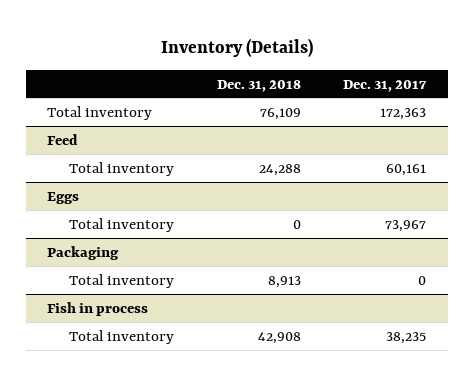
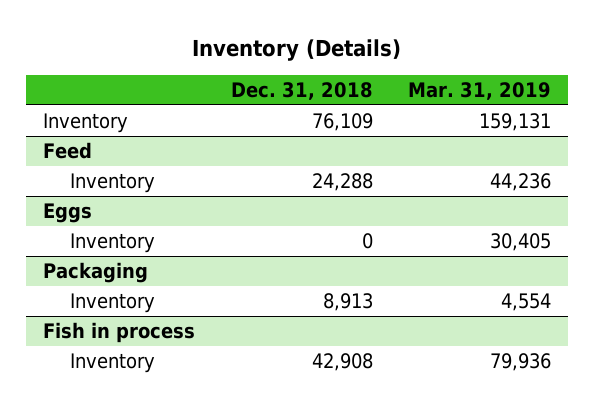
- | Dec. 31, 2018 | Dec. 31, 2017
+ | Dec. 31, 2018 | Mar. 31, 2019
- Total inventory | 76,109 | 172,363
+ Inventory | 76,109 | 159,131
@ Feed
- Total inventory | 24,288 | 60,161
+ Inventory | 24,288 | 44,236
@ Eggs
- Total inventory | 0 | 73,967
+ Inventory | 0 | 30,405
@ Packaging
- Total inventory | 8,913 | 0
+ Inventory | 8,913 | 4,554
@ Fish in process
- Total inventory | 42,908 | 38,235
+ Inventory | 42,908 | 79,936

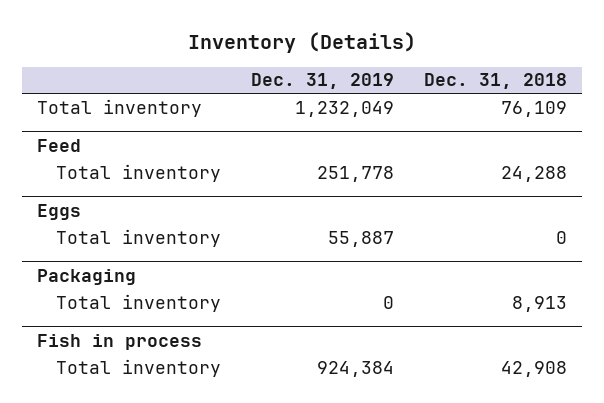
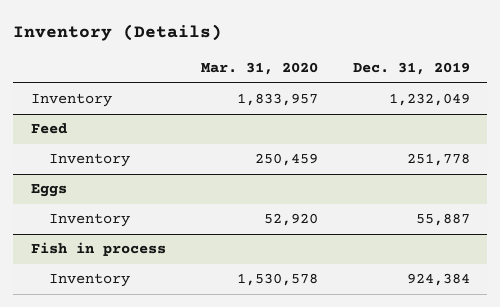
- | Dec. 31, 2019 | Dec. 31, 2018
+ | Mar. 31, 2020 | Dec. 31, 2019
- Total inventory | 1,232,049 | 76,109
+ Inventory | 1,833,957 | 1,232,049
@ Feed
- Total inventory | 251,778 | 24,288
+ Inventory | 250,459 | 251,778
@ Eggs
- Total inventory | 55,887 | 0
- Packaging
- Total inventory | 0 | 8,913
@ Eggs
+ Inventory | 52,920 | 55,887
@ Fish in process
- Total inventory | 924,384 | 42,908
+ Inventory | 1,530,578 | 924,384

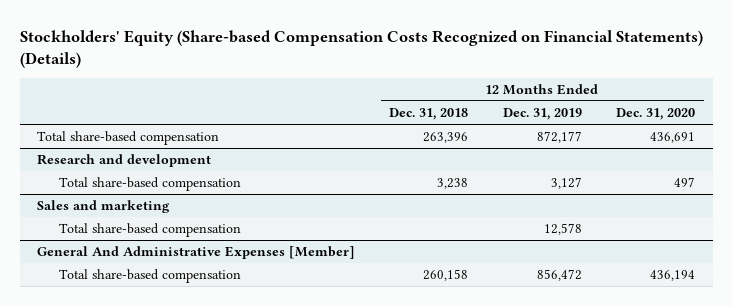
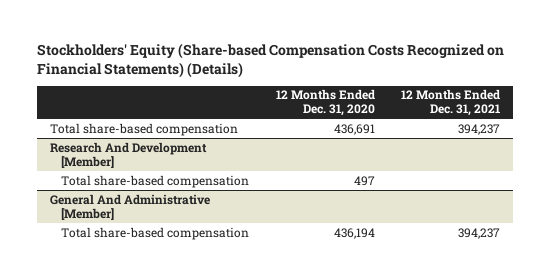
- | 12 Months Ended Dec. 31, 2018 | 12 Months Ended Dec. 31, 2019 | 12 Months Ended Dec. 31, 2020
+ | 12 Months Ended Dec. 31, 2020 | 12 Months Ended Dec. 31, 2021
- Research and development
+ Research And Development [Member]
- Sales and marketing
- Total share-based compensation | | 12,578 |
- General And Administrative Expenses [Member]
+ General And Administrative [Member]

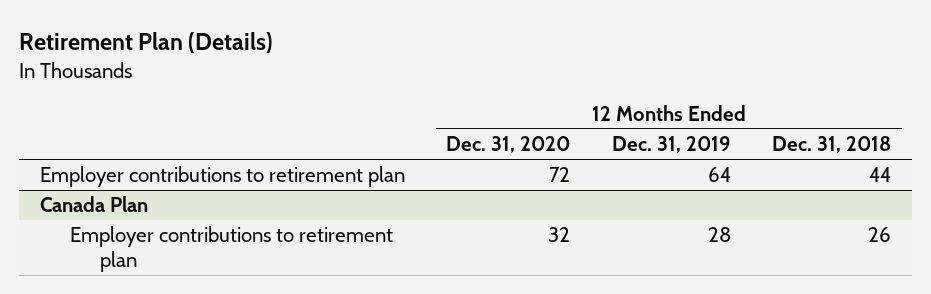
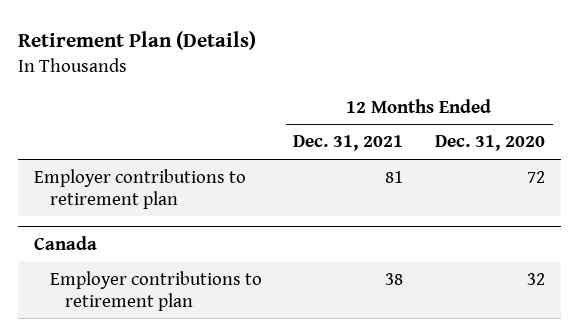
- | 12 Months Ended Dec. 31, 2020 | 12 Months Ended Dec. 31, 2019 | 12 Months Ended Dec. 31, 2018
+ | 12 Months Ended Dec. 31, 2021 | 12 Months Ended Dec. 31, 2020
- Canada Plan
+ Canada

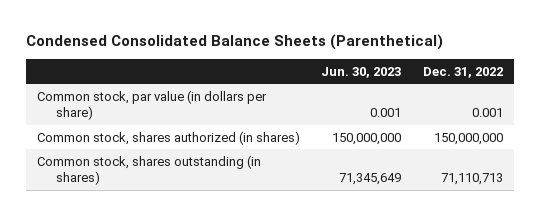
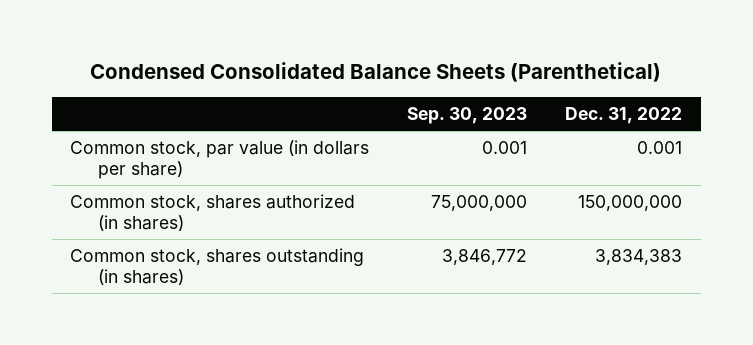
- | Jun. 30, 2023 | Dec. 31, 2022
+ | Sep. 30, 2023 | Dec. 31, 2022
- Common stock, shares outstanding (in shares) | 71,345,649 | 71,110,713
+ Common stock, shares outstanding (in shares) | 3,846,772 | 3,834,383

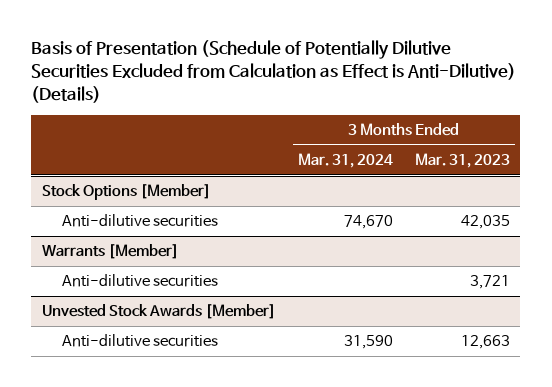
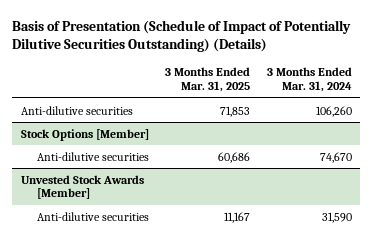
- Basis of Presentation (Schedule of Potentially Dilutive Securities Excluded from Calculation as Effect is Anti-Dilutive) (Details)
+ Basis of Presentation (Schedule of Impact of Potentially Dilutive Securities Outstanding) (Details)
- | 3 Months Ended Mar. 31, 2024 | 3 Months Ended Mar. 31, 2023
+ | 3 Months Ended Mar. 31, 2025 | 3 Months Ended Mar. 31, 2024
+ Anti-dilutive securities | 71,853 | 106,260
- Warrants [Member]
- Anti-dilutive securities | | 3,721

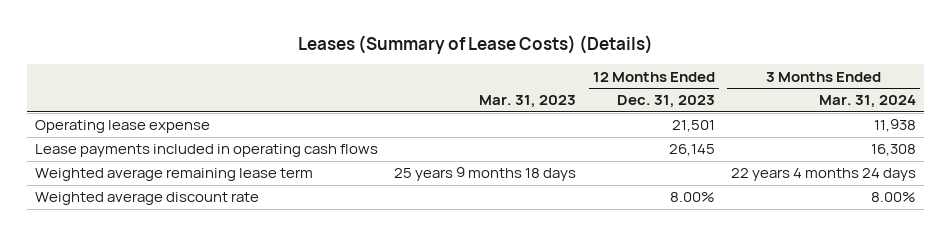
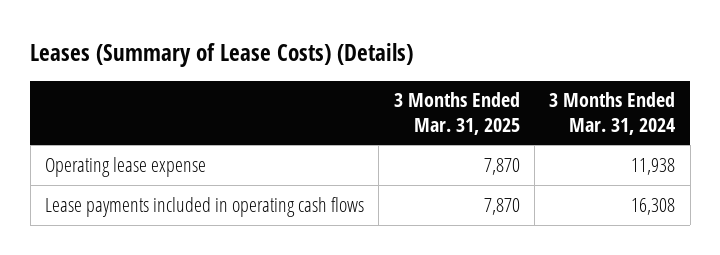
- | Mar. 31, 2023 | 12 Months Ended Dec. 31, 2023 | 3 Months Ended Mar. 31, 2024
+ | 3 Months Ended Mar. 31, 2025 | 3 Months Ended Mar. 31, 2024
- Weighted average remaining lease term | 25 years 9 months 18 days | | 22 years 4 months 24 days
- Weighted average discount rate | | 8.00% | 8.00%

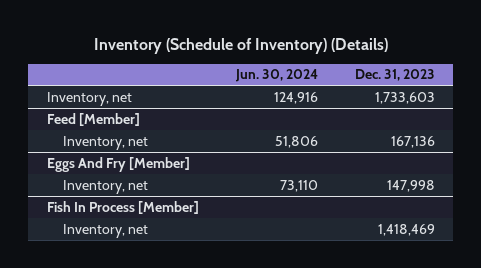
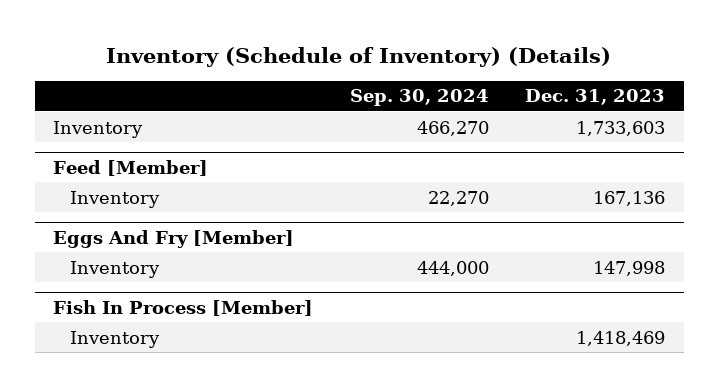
- | Jun. 30, 2024 | Dec. 31, 2023
+ | Sep. 30, 2024 | Dec. 31, 2023
- Inventory, net | 124,916 | 1,733,603
+ Inventory | 466,270 | 1,733,603
@ Feed [Member]
- Inventory, net | 51,806 | 167,136
+ Inventory | 22,270 | 167,136
@ Eggs And Fry [Member]
- Inventory, net | 73,110 | 147,998
+ Inventory | 444,000 | 147,998
@ Fish In Process [Member]
- Inventory, net | | 1,418,469
+ Inventory | | 1,418,469

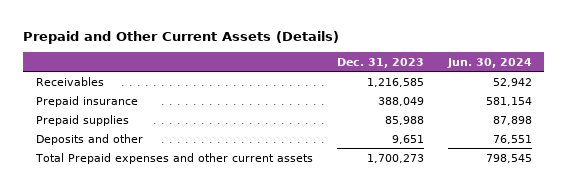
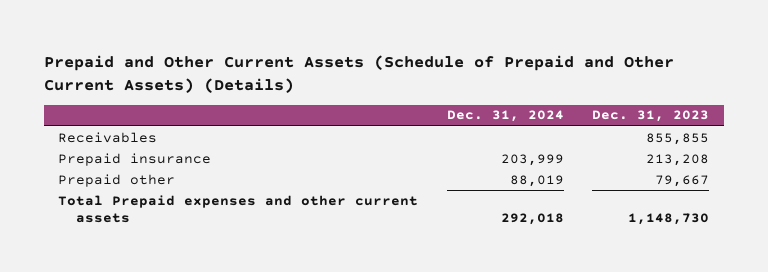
- Prepaid and Other Current Assets (Details)
+ Prepaid and Other Current Assets (Schedule of Prepaid and Other Current Assets) (Details)
- | Dec. 31, 2023 | Jun. 30, 2024
+ | Dec. 31, 2024 | Dec. 31, 2023
- Receivables | 1,216,585 | 52,942
- Prepaid insurance | 388,049 | 581,154
- Prepaid supplies | 85,988 | 87,898
- Deposits and other | 9,651 | 76,551
- Total Prepaid expenses and other current assets | 1,700,273 | 798,545
+ Receivables | | 855,855
+ Prepaid insurance | 203,999 | 213,208
+ Prepaid other | 88,019 | 79,667
+ Total Prepaid expenses and other current assets | 292,018 | 1,148,730

